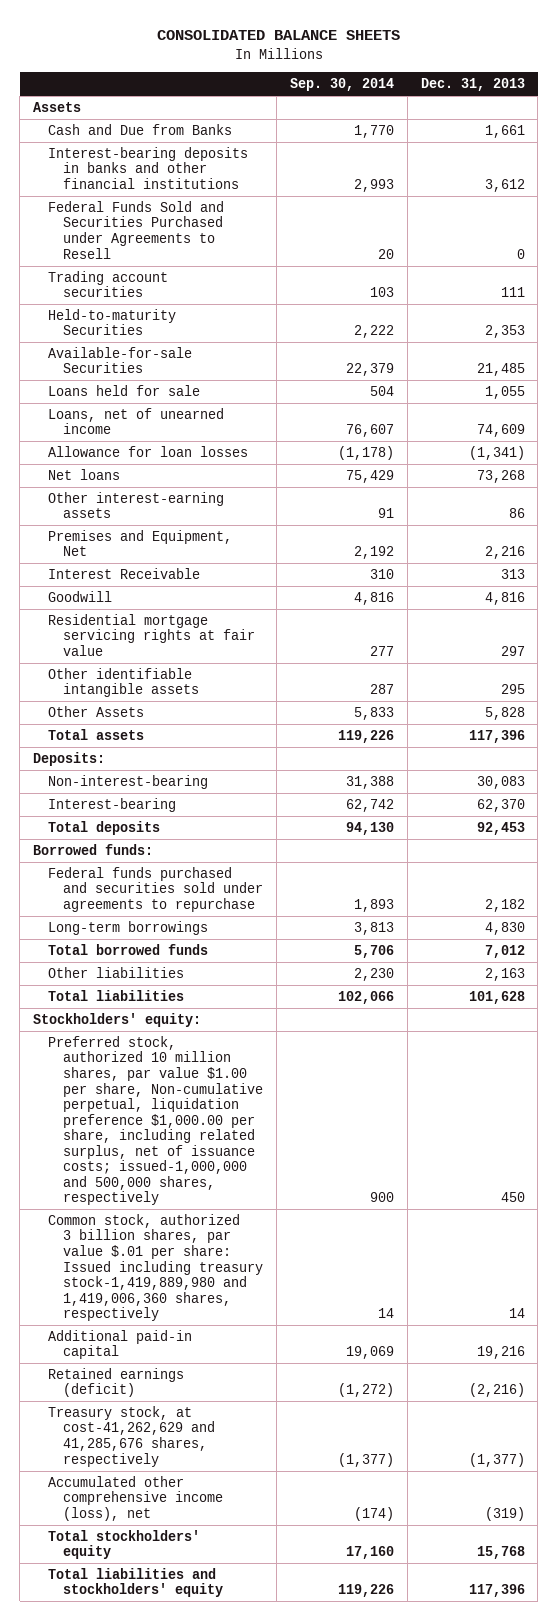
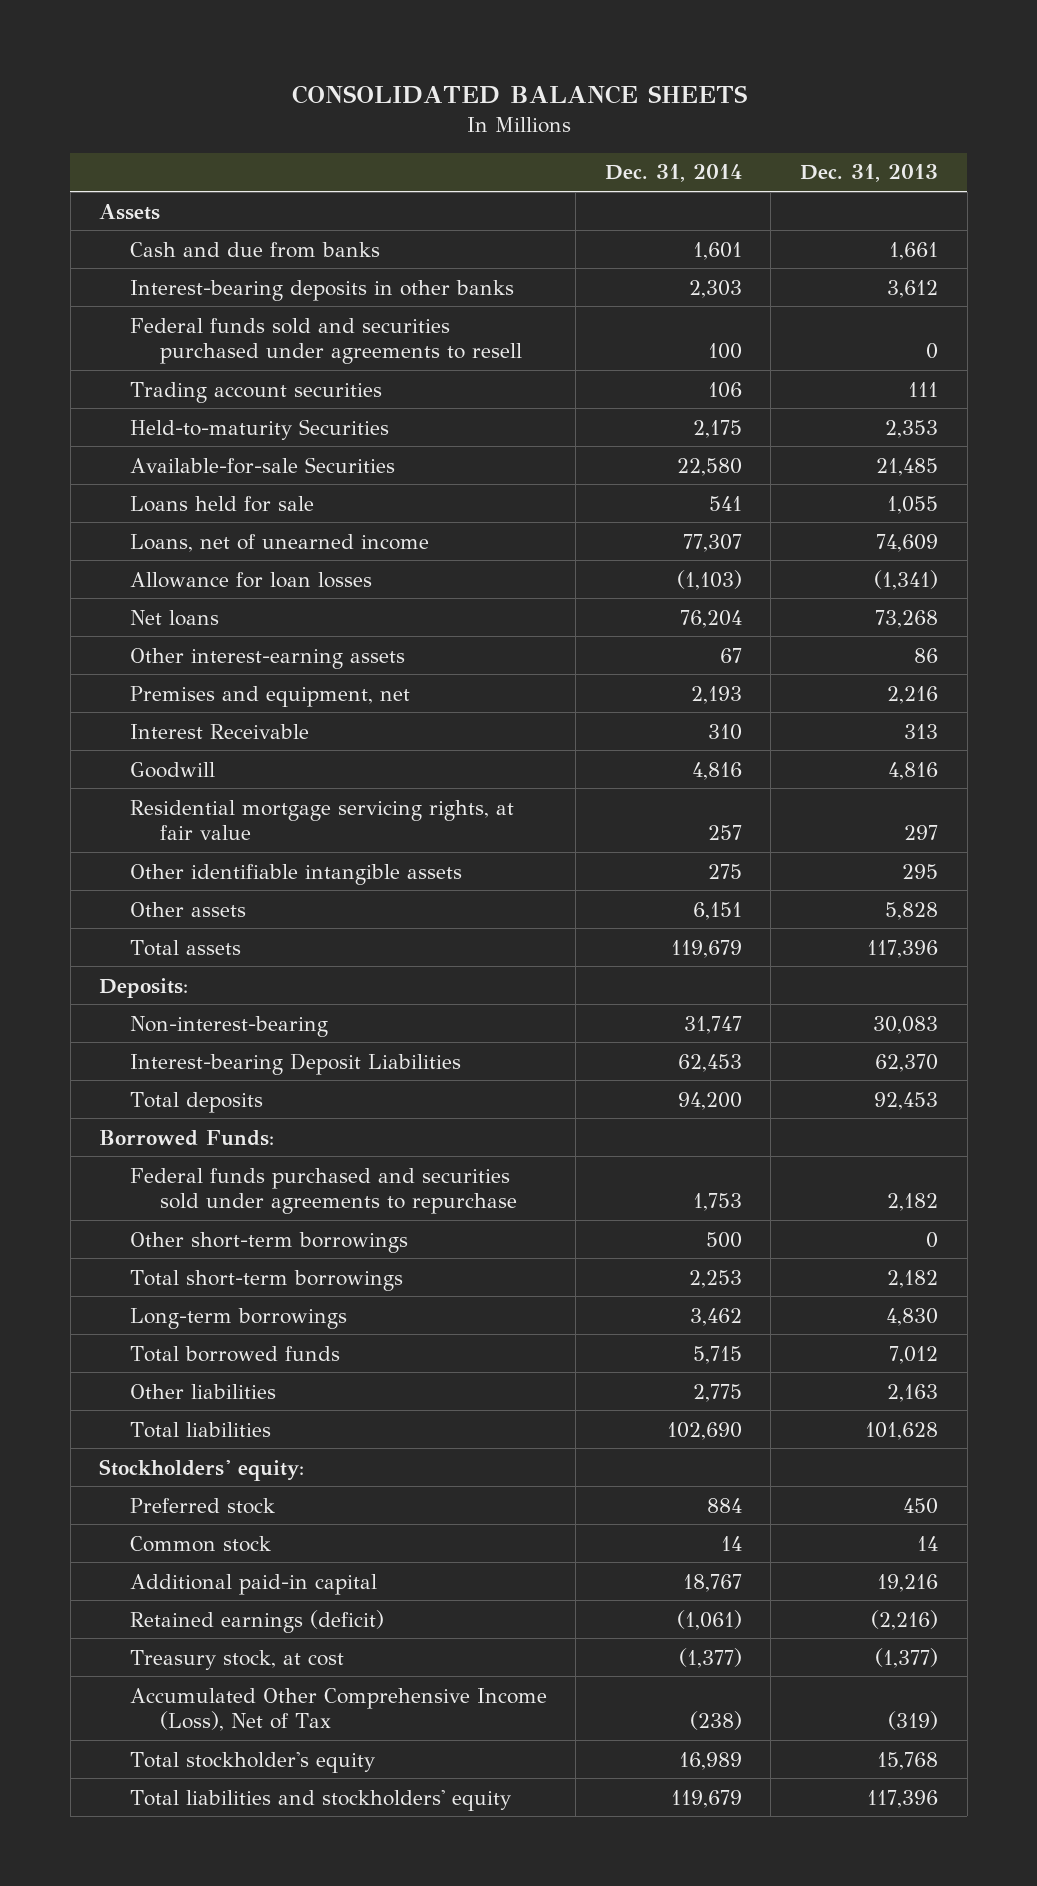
- | Sep. 30, 2014 | Dec. 31, 2013
+ | Dec. 31, 2014 | Dec. 31, 2013
- Cash and Due from Banks | 1,770 | 1,661
- Interest-bearing deposits in banks and other financial institutions | 2,993 | 3,612
- Federal Funds Sold and Securities Purchased under Agreements to Resell | 20 | 0
+ Cash and due from banks | 1,601 | 1,661
+ Interest-bearing deposits in other banks | 2,303 | 3,612
+ Federal funds sold and securities purchased under agreements to resell | 100 | 0
- Premises and Equipment, Net | 2,192 | 2,216
+ Premises and equipment, net | 2,193 | 2,216
- Residential mortgage servicing rights at fair value | 277 | 297
+ Residential mortgage servicing rights, at fair value | 257 | 297
- Other Assets | 5,833 | 5,828
+ Other assets | 6,151 | 5,828
- Interest-bearing | 62,742 | 62,370
+ Interest-bearing Deposit Liabilities | 62,453 | 62,370
- Borrowed funds:
+ Borrowed Funds:
+ Other short-term borrowings | 500 | 0
+ Total short-term borrowings | 2,253 | 2,182
- Preferred stock, authorized 10 million shares, par value $1.00 per share, Non-cumulative perpetual, liquidation preference $1,000.00 per share, including related surplus, net of issuance costs; issued-1,000,000 and 500,000 shares, respectively | 900 | 450
- Common stock, authorized 3 billion shares, par value $.01 per share: Issued including treasury stock-1,419,889,980 and 1,419,006,360 shares, respectively | 14 | 14
+ Preferred stock | 884 | 450
+ Common stock | 14 | 14
- Treasury stock, at cost-41,262,629 and 41,285,676 shares, respectively | (1,377) | (1,377)
- Accumulated other comprehensive income (loss), net | (174) | (319)
- Total stockholders' equity | 17,160 | 15,768
+ Treasury stock, at cost | (1,377) | (1,377)
+ Accumulated Other Comprehensive Income (Loss), Net of Tax | (238) | (319)
+ Total stockholder's equity | 16,989 | 15,768

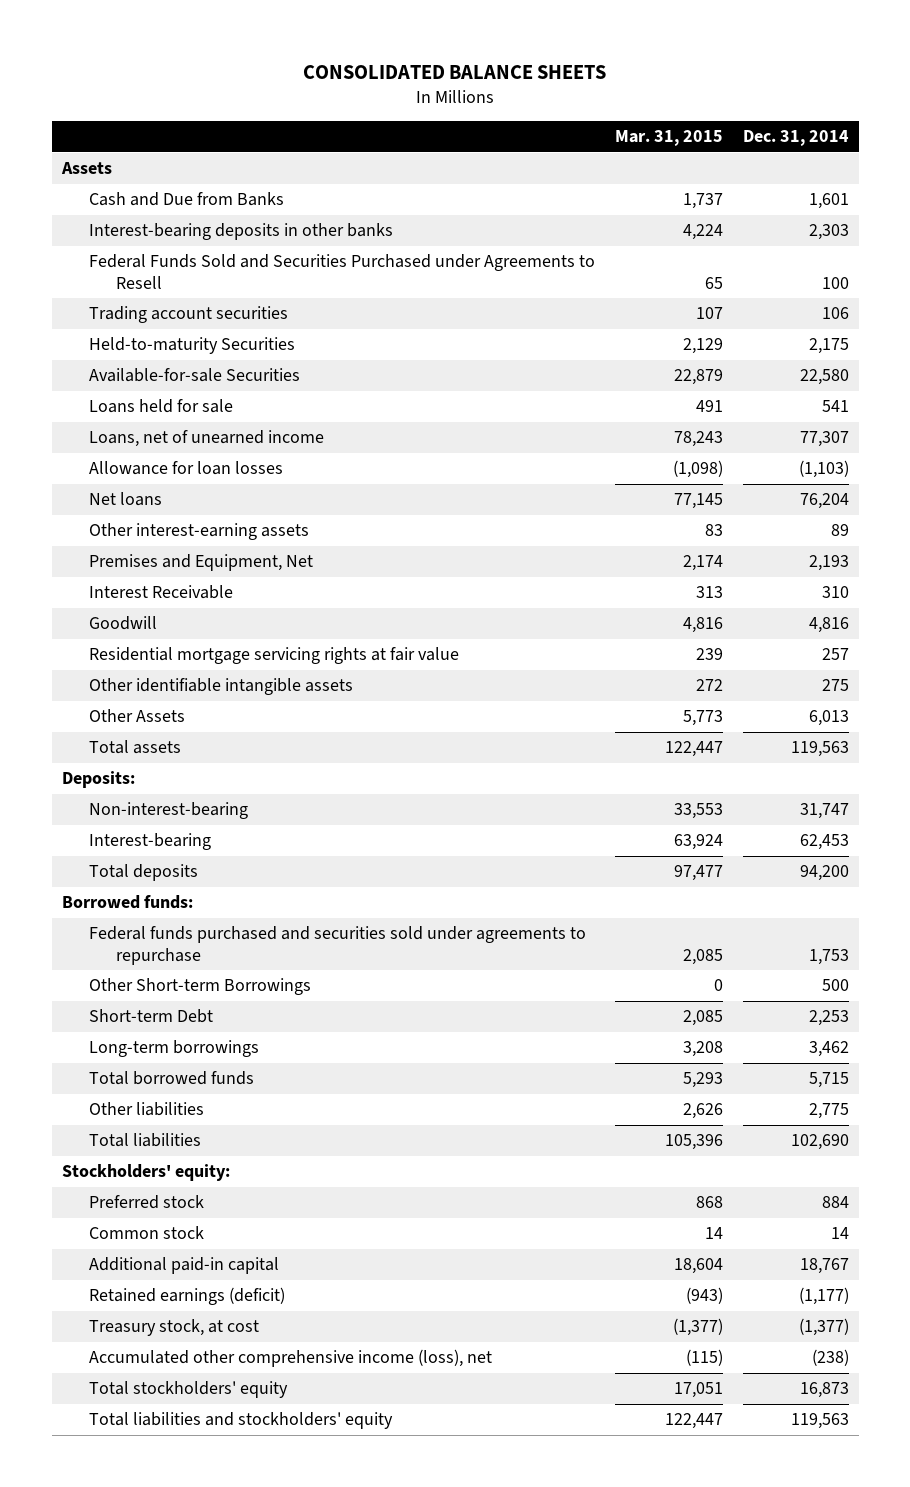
- | Dec. 31, 2014 | Dec. 31, 2013
+ | Mar. 31, 2015 | Dec. 31, 2014
- Cash and due from banks | 1,601 | 1,661
+ Cash and Due from Banks | 1,737 | 1,601
- Federal funds sold and securities purchased under agreements to resell | 100 | 0
+ Federal Funds Sold and Securities Purchased under Agreements to Resell | 65 | 100
- Other interest-earning assets | 67 | 86
- Premises and equipment, net | 2,193 | 2,216
+ Other interest-earning assets | 83 | 89
+ Premises and Equipment, Net | 2,174 | 2,193
- Residential mortgage servicing rights, at fair value | 257 | 297
+ Residential mortgage servicing rights at fair value | 239 | 257
- Other assets | 6,151 | 5,828
- Total assets | 119,679 | 117,396
+ Other Assets | 5,773 | 6,013
+ Total assets | 122,447 | 119,563
- Interest-bearing Deposit Liabilities | 62,453 | 62,370
+ Interest-bearing | 63,924 | 62,453
- Borrowed Funds:
+ Borrowed funds:
- Other short-term borrowings | 500 | 0
- Total short-term borrowings | 2,253 | 2,182
+ Other Short-term Borrowings | 0 | 500
+ Short-term Debt | 2,085 | 2,253
- Retained earnings (deficit) | (1,061) | (2,216)
+ Retained earnings (deficit) | (943) | (1,177)
- Accumulated Other Comprehensive Income (Loss), Net of Tax | (238) | (319)
- Total stockholder's equity | 16,989 | 15,768
- Total liabilities and stockholders' equity | 119,679 | 117,396
+ Accumulated other comprehensive income (loss), net | (115) | (238)
+ Total stockholders' equity | 17,051 | 16,873
+ Total liabilities and stockholders' equity | 122,447 | 119,563

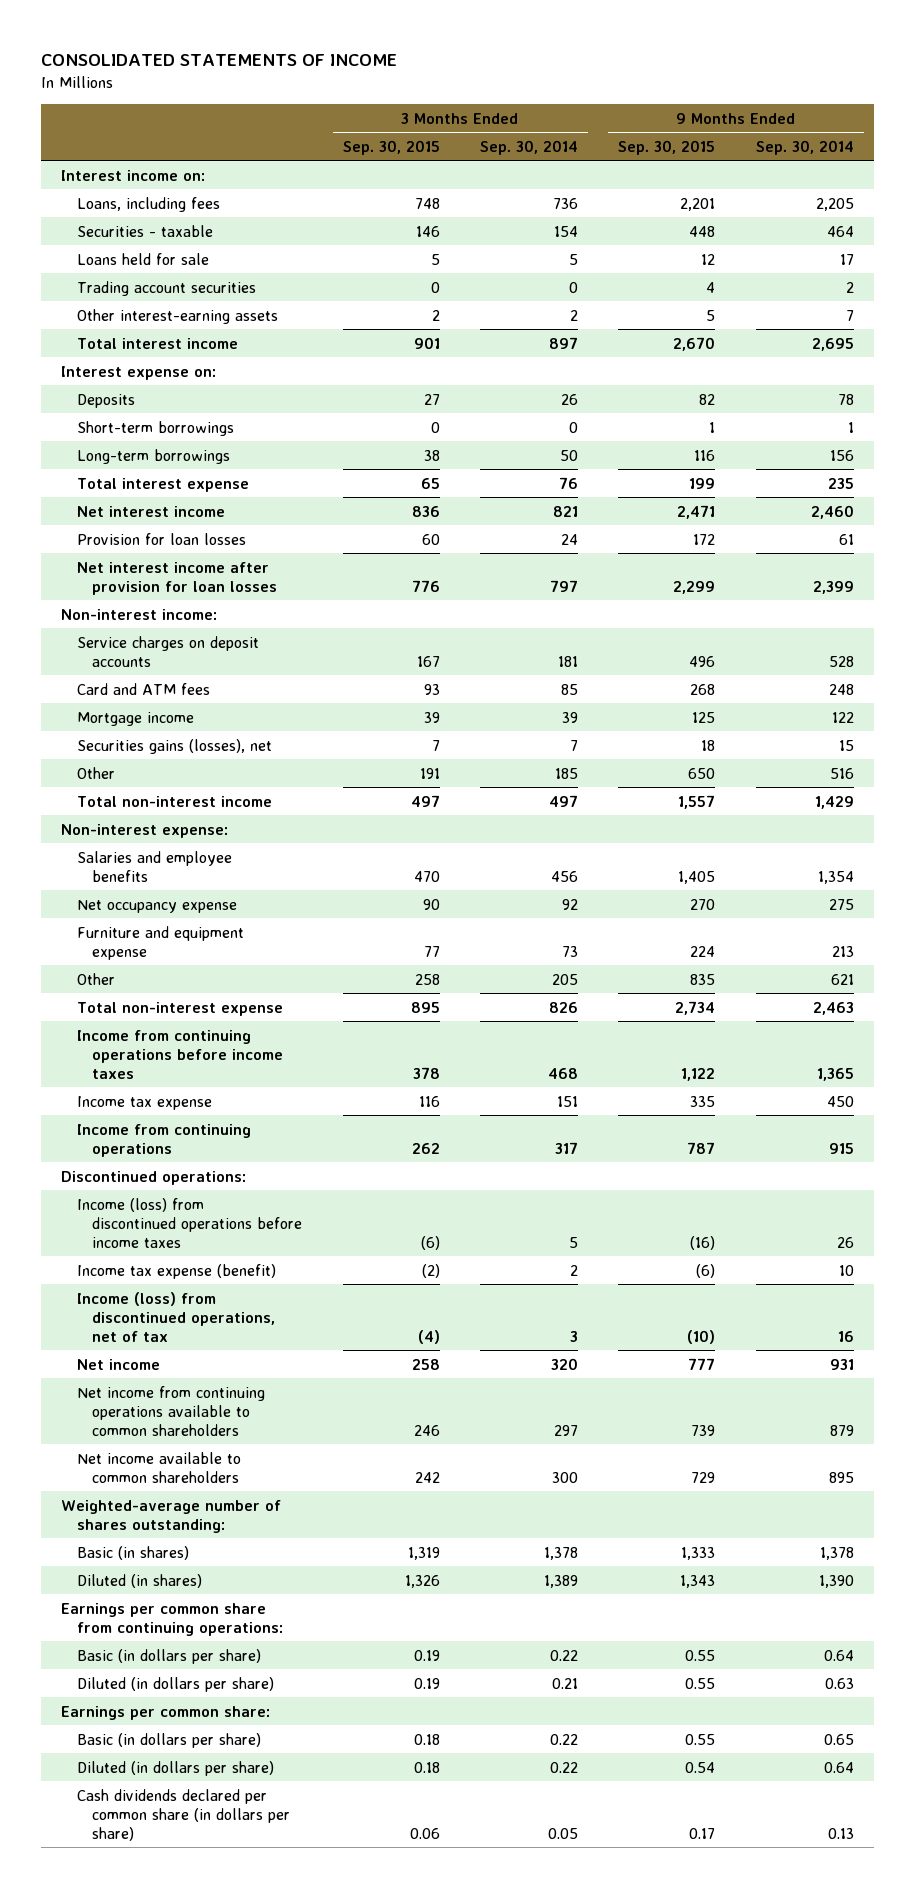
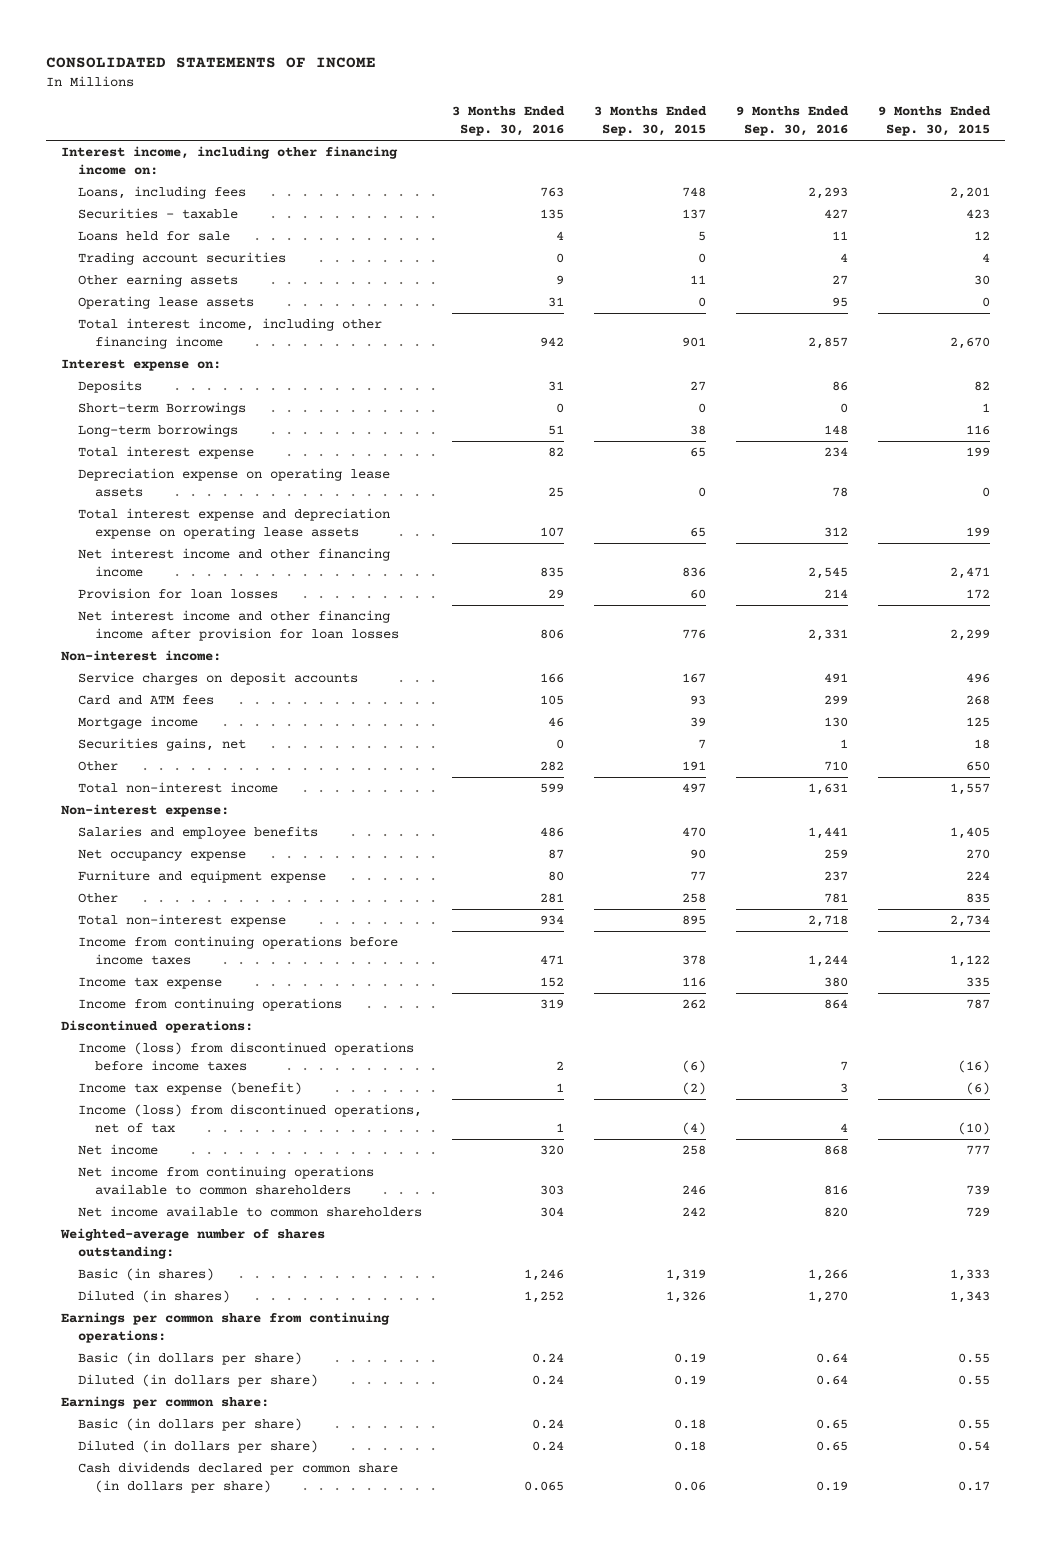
- | 3 Months Ended Sep. 30, 2015 | 3 Months Ended Sep. 30, 2014 | 9 Months Ended Sep. 30, 2015 | 9 Months Ended Sep. 30, 2014
+ | 3 Months Ended Sep. 30, 2016 | 3 Months Ended Sep. 30, 2015 | 9 Months Ended Sep. 30, 2016 | 9 Months Ended Sep. 30, 2015
- Interest income on:
+ Interest income, including other financing income on:
- Securities - taxable | 146 | 154 | 448 | 464
+ Securities - taxable | 135 | 137 | 427 | 423
- Other interest-earning assets | 2 | 2 | 5 | 7
- Total interest income | 901 | 897 | 2,670 | 2,695
+ Other earning assets | 9 | 11 | 27 | 30
+ Operating lease assets | 31 | 0 | 95 | 0
+ Total interest income, including other financing income | 942 | 901 | 2,857 | 2,670
- Short-term borrowings | 0 | 0 | 1 | 1
+ Short-term Borrowings | 0 | 0 | 0 | 1
- Net interest income | 836 | 821 | 2,471 | 2,460
+ Depreciation expense on operating lease assets | 25 | 0 | 78 | 0
+ Total interest expense and depreciation expense on operating lease assets | 107 | 65 | 312 | 199
+ Net interest income and other financing income | 835 | 836 | 2,545 | 2,471
- Net interest income after provision for loan losses | 776 | 797 | 2,299 | 2,399
+ Net interest income and other financing income after provision for loan losses | 806 | 776 | 2,331 | 2,299
- Securities gains (losses), net | 7 | 7 | 18 | 15
+ Securities gains, net | 0 | 7 | 1 | 18

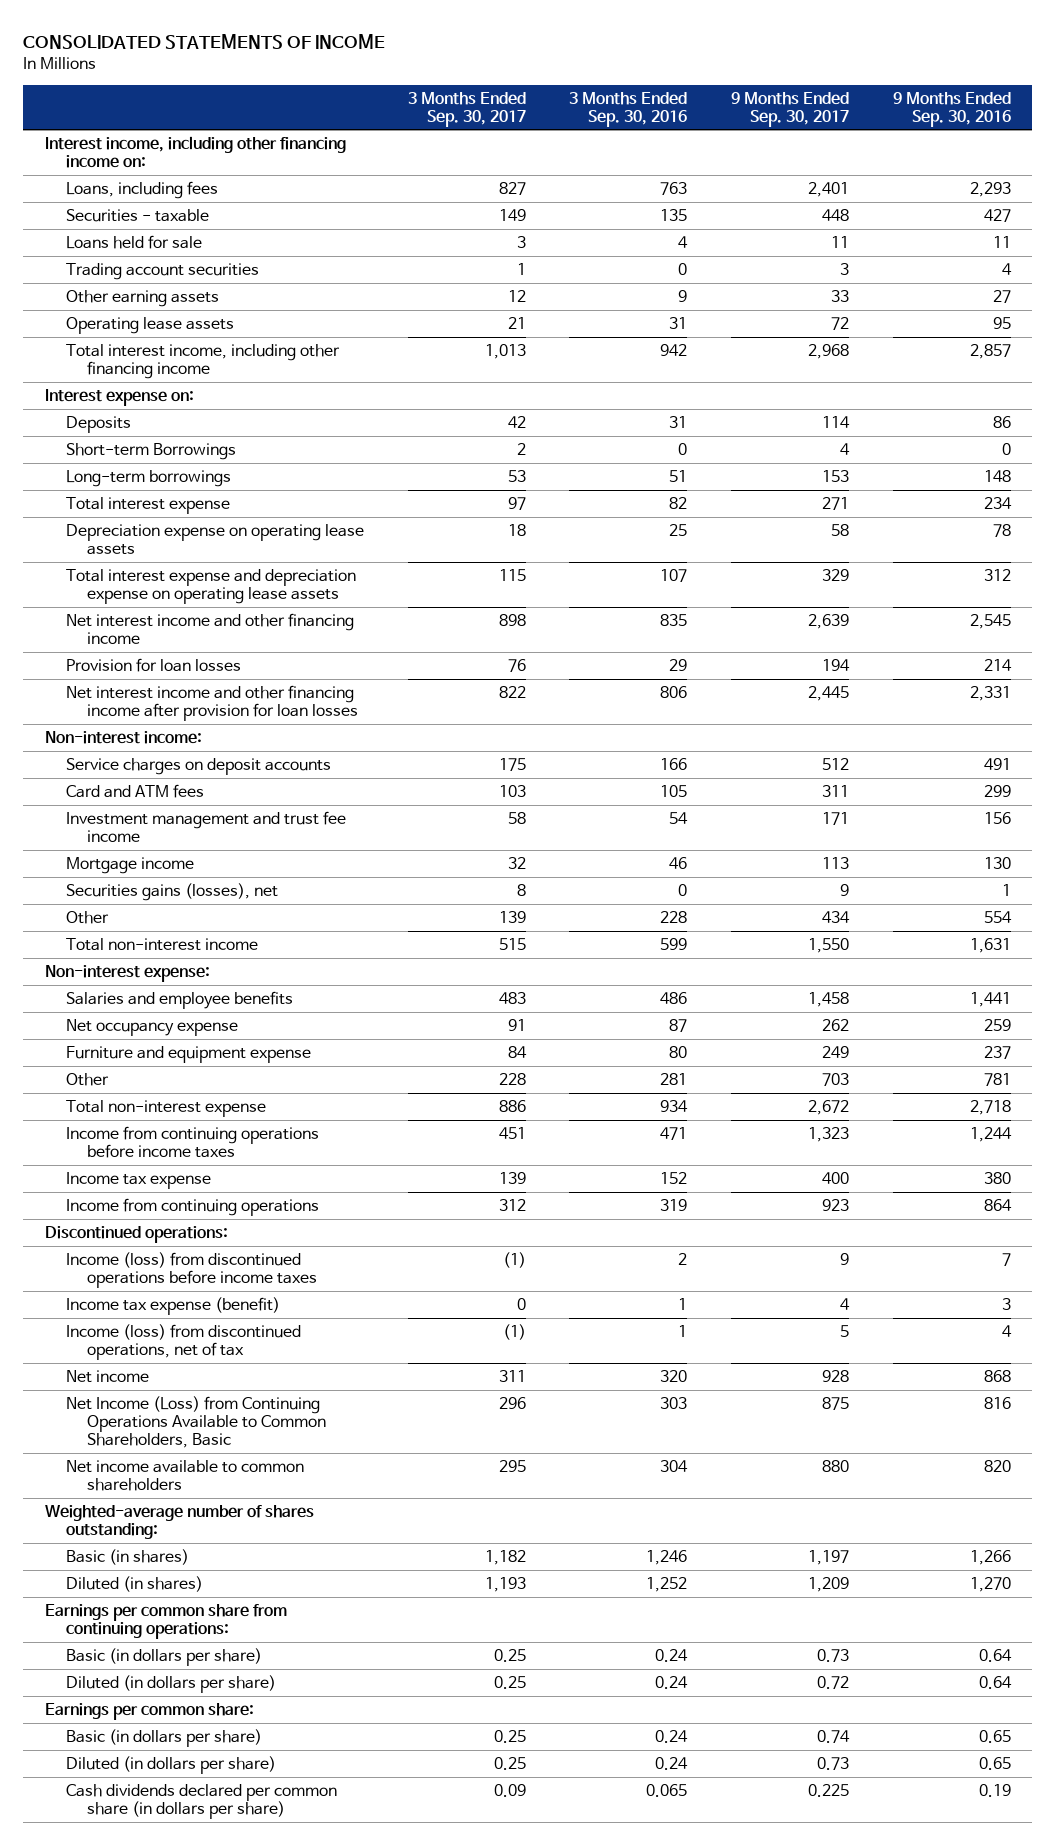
- | 3 Months Ended Sep. 30, 2016 | 3 Months Ended Sep. 30, 2015 | 9 Months Ended Sep. 30, 2016 | 9 Months Ended Sep. 30, 2015
+ | 3 Months Ended Sep. 30, 2017 | 3 Months Ended Sep. 30, 2016 | 9 Months Ended Sep. 30, 2017 | 9 Months Ended Sep. 30, 2016
+ Investment management and trust fee income | 58 | 54 | 171 | 156
- Securities gains, net | 0 | 7 | 1 | 18
- Other | 282 | 191 | 710 | 650
+ Securities gains (losses), net | 8 | 0 | 9 | 1
+ Other | 139 | 228 | 434 | 554
- Net income from continuing operations available to common shareholders | 303 | 246 | 816 | 739
+ Net Income (Loss) from Continuing Operations Available to Common Shareholders, Basic | 296 | 303 | 875 | 816

